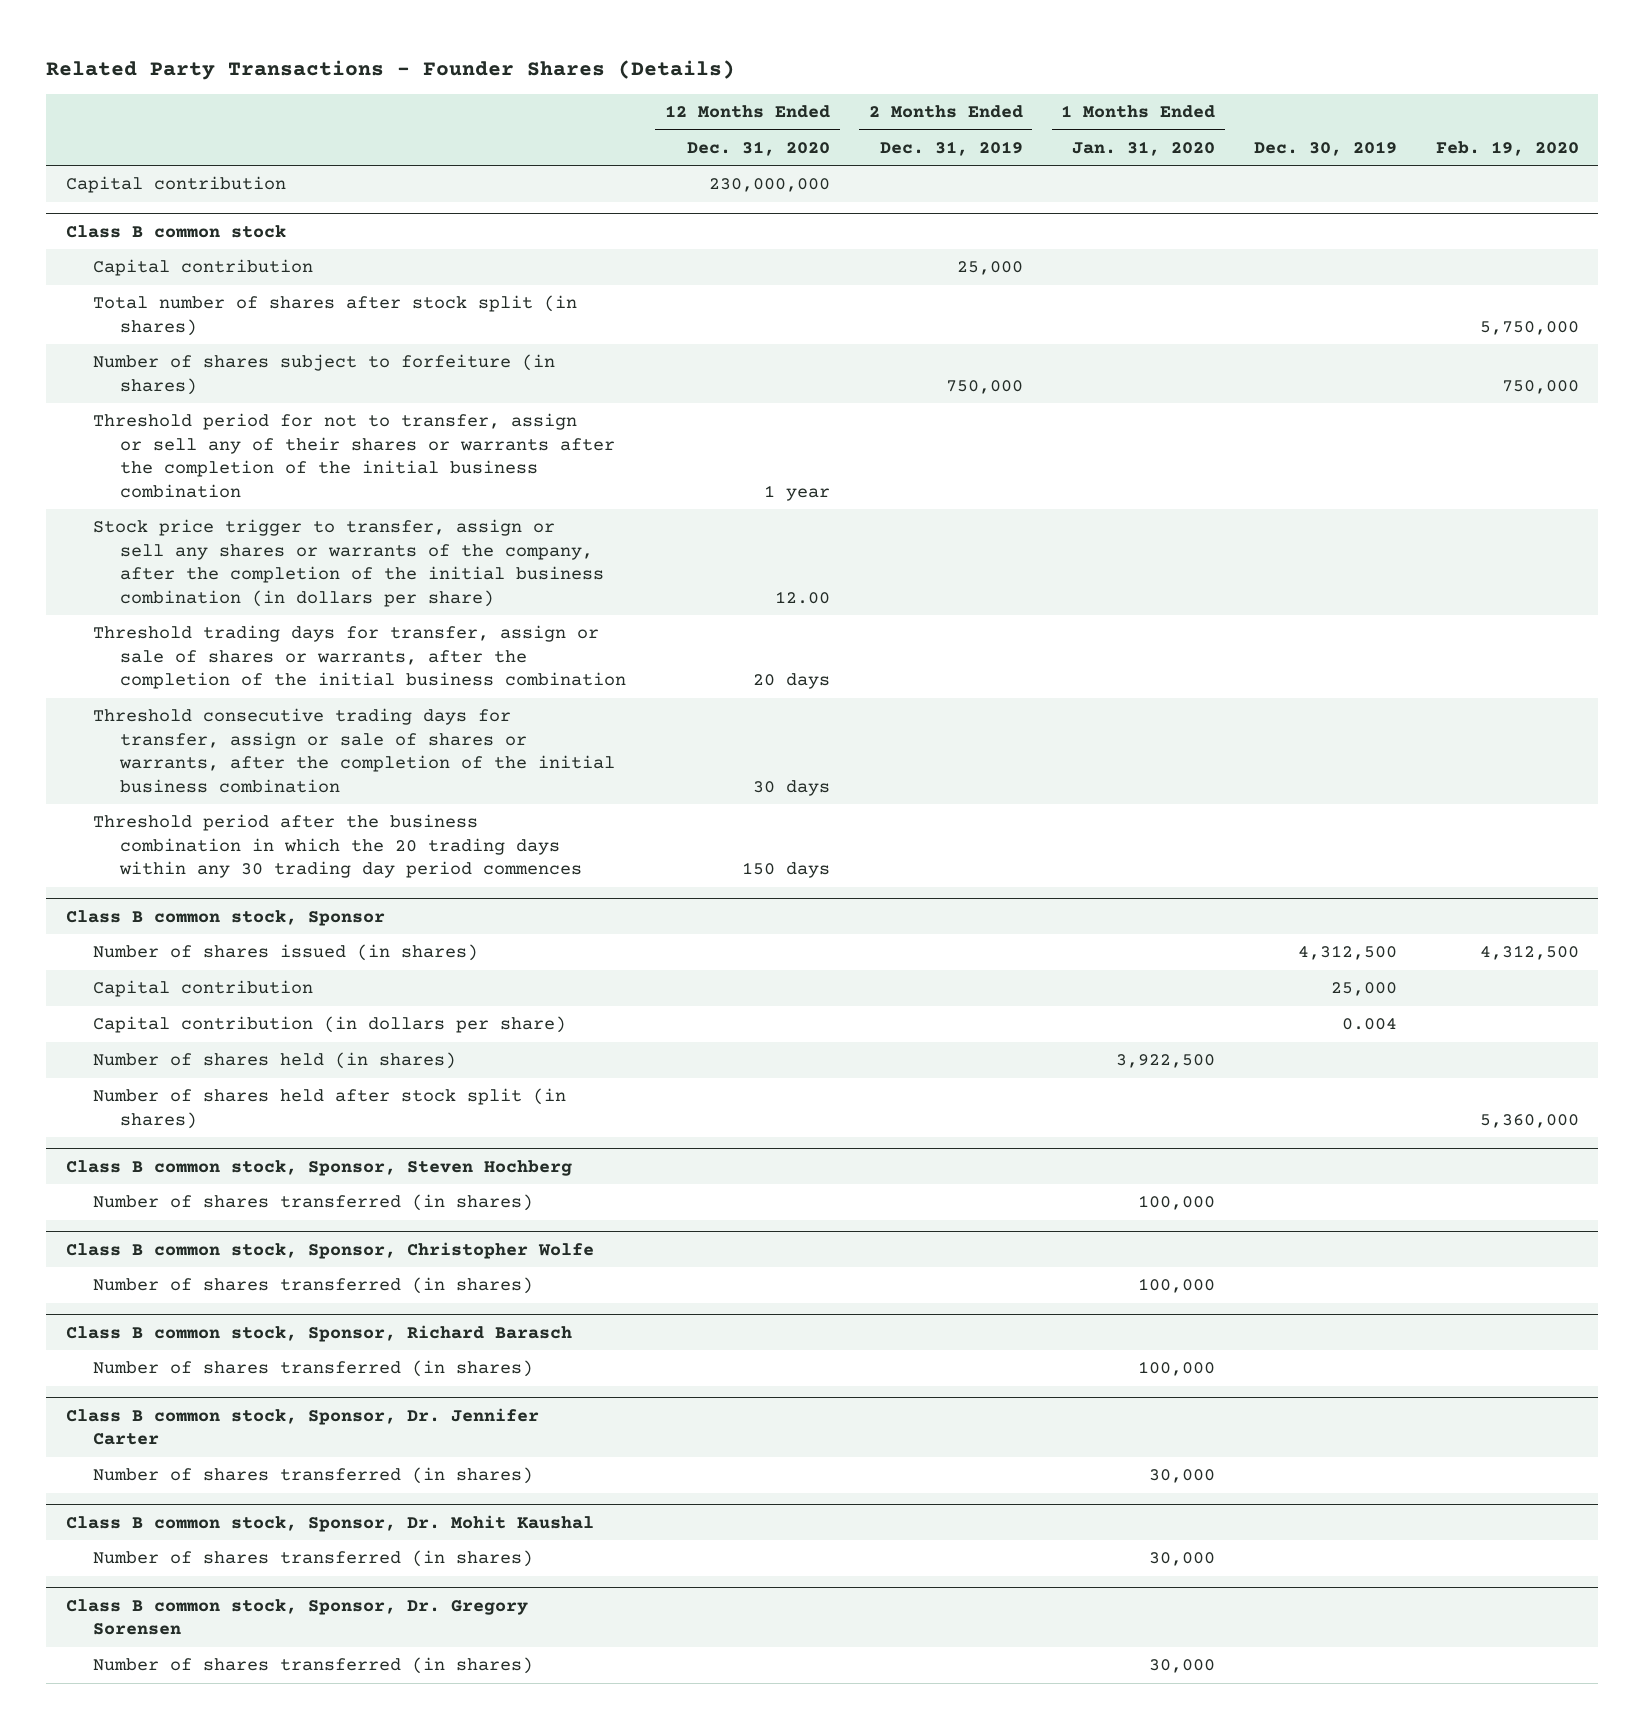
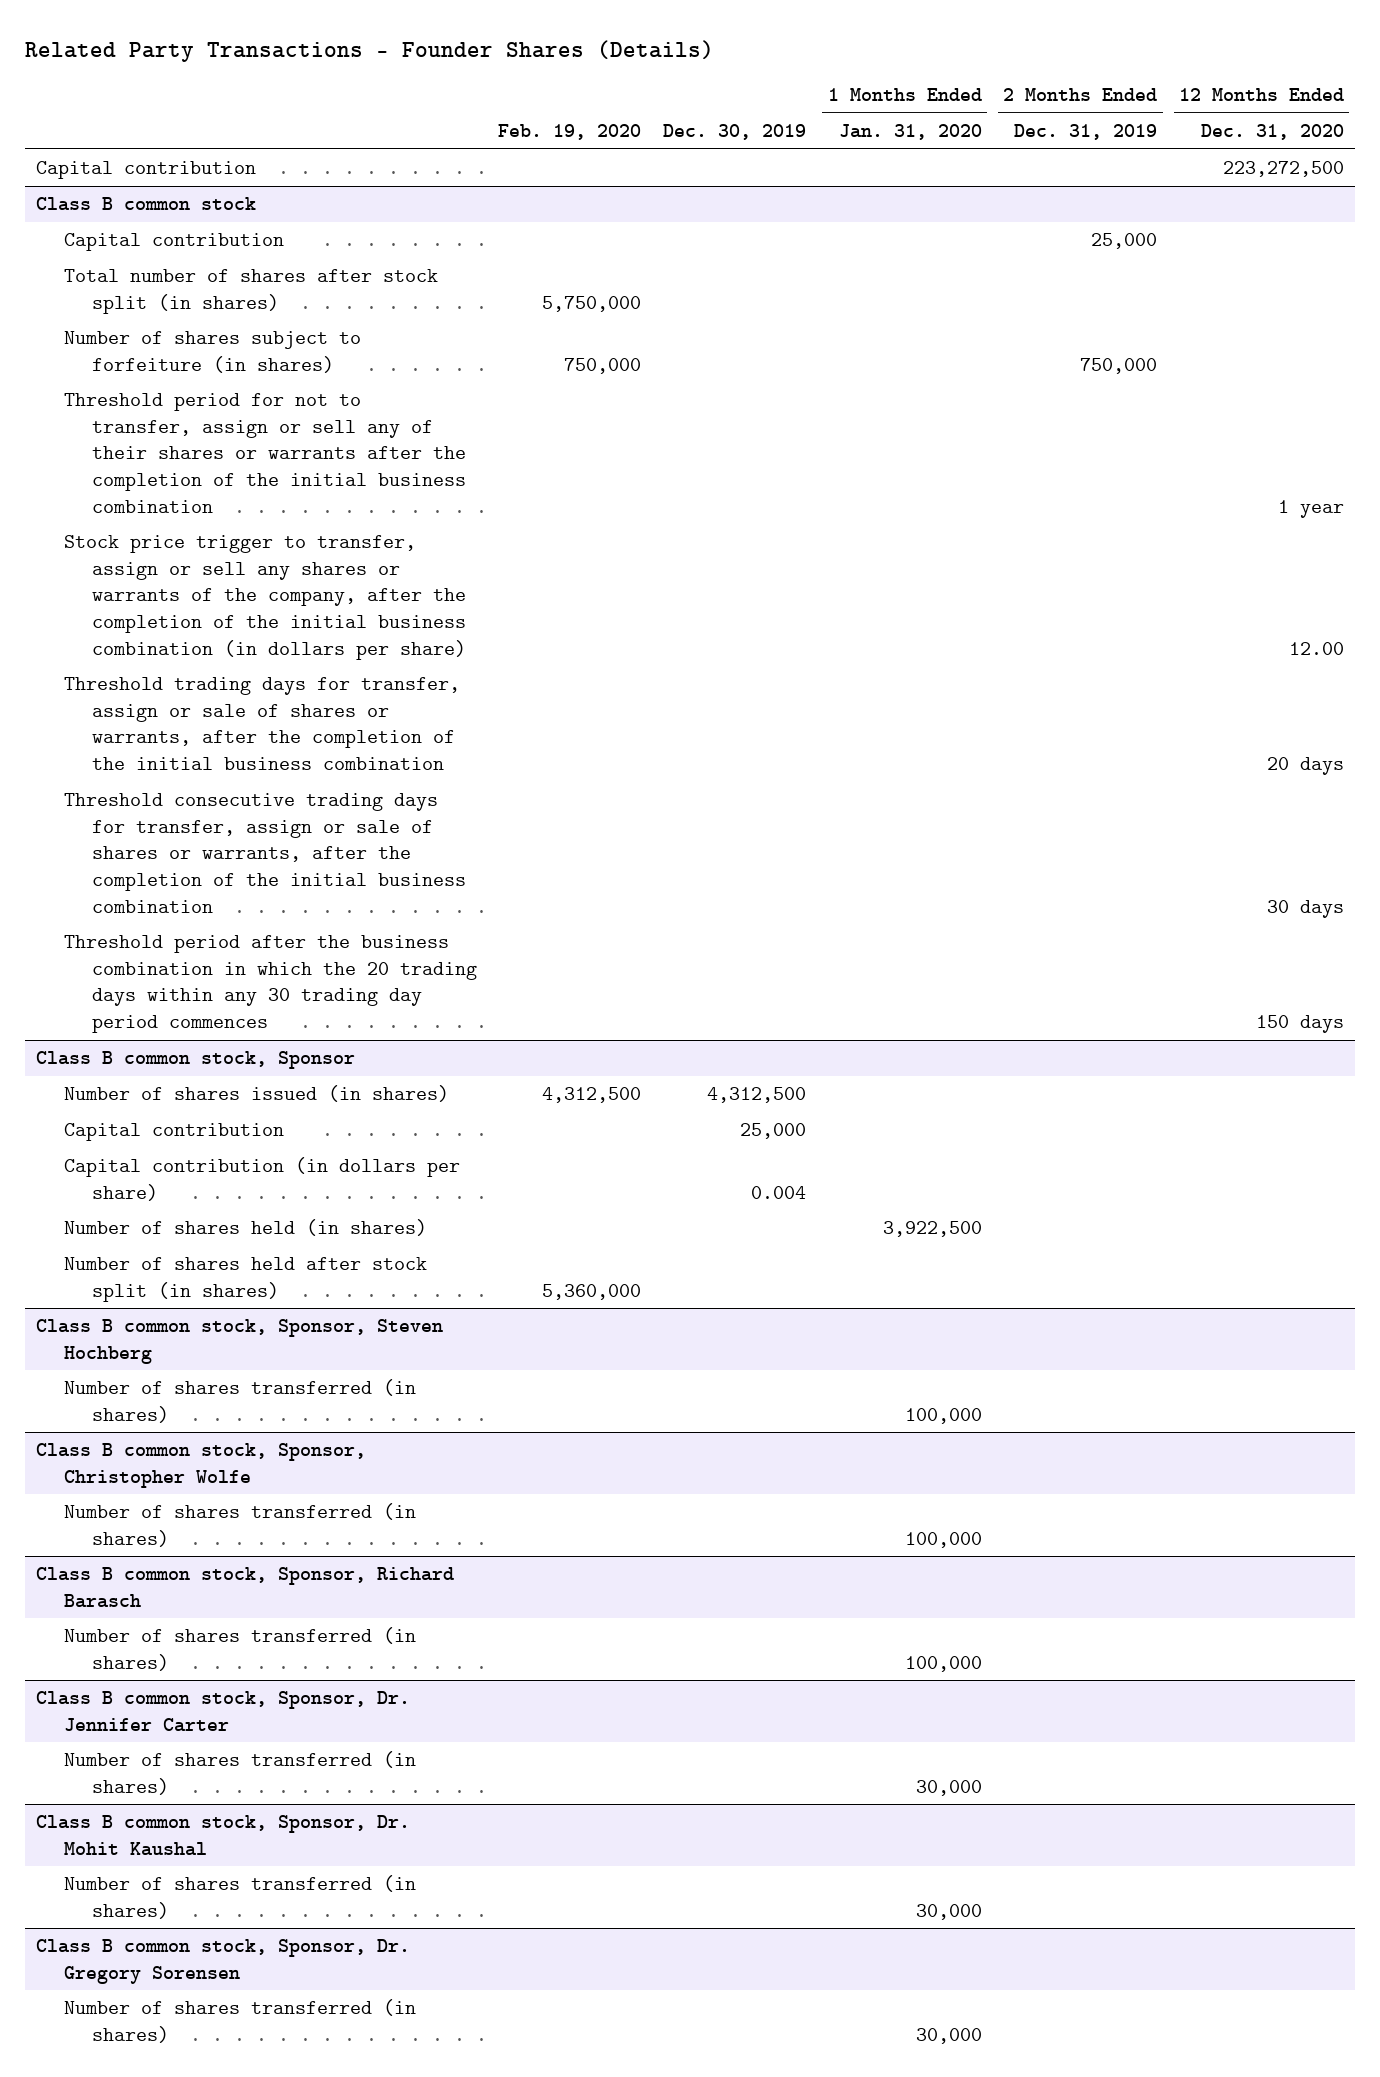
- | 12 Months Ended Dec. 31, 2020 | 2 Months Ended Dec. 31, 2019 | 1 Months Ended Jan. 31, 2020 | Dec. 30, 2019 | Feb. 19, 2020
+ | Feb. 19, 2020 | Dec. 30, 2019 | 1 Months Ended Jan. 31, 2020 | 2 Months Ended Dec. 31, 2019 | 12 Months Ended Dec. 31, 2020
- Capital contribution | 230,000,000 | | | |
+ Capital contribution | | | | | 223,272,500

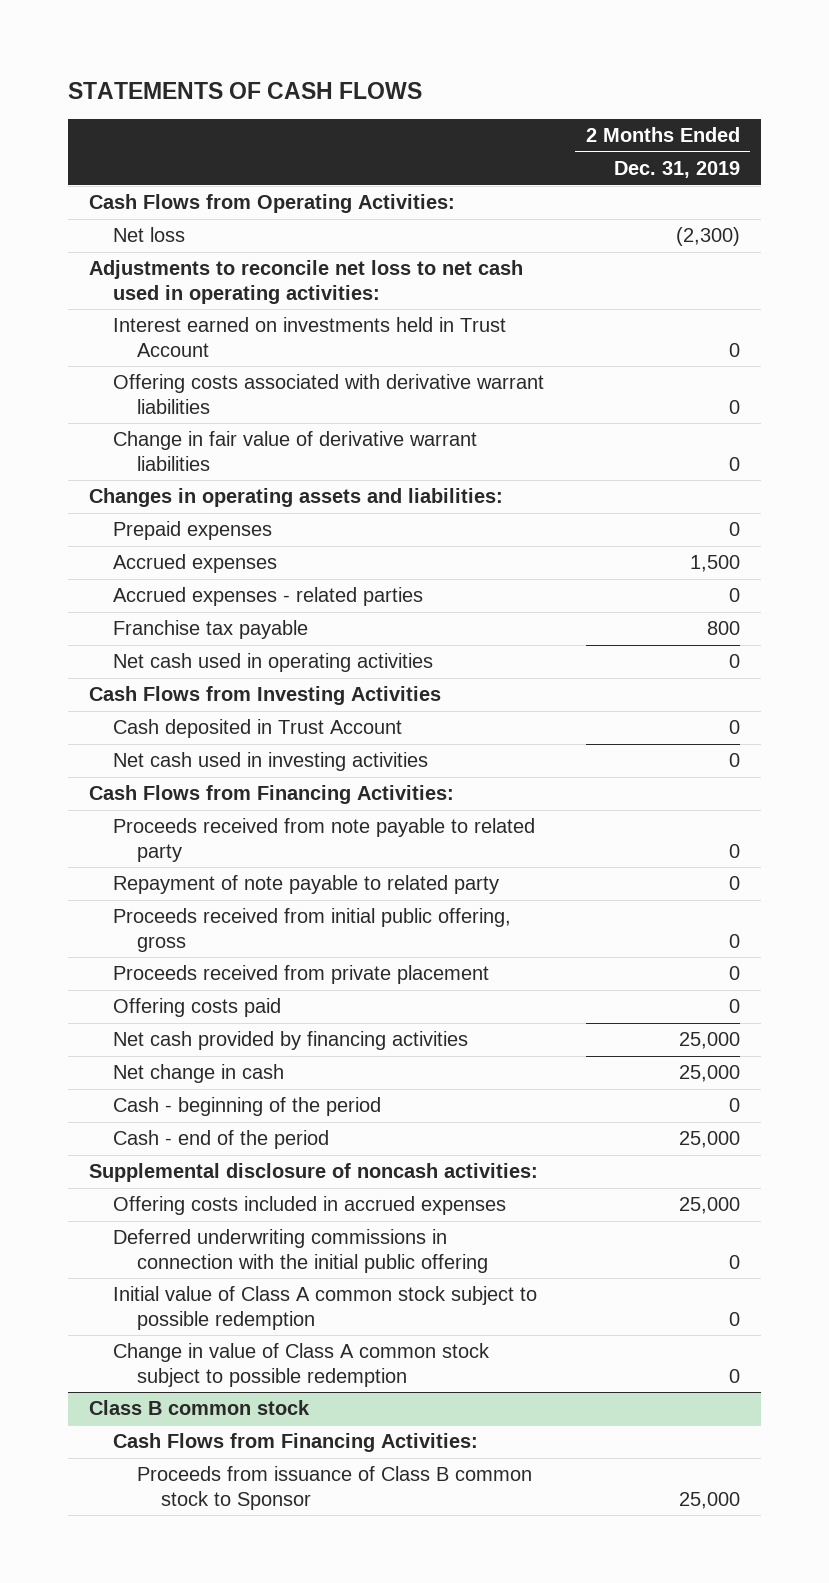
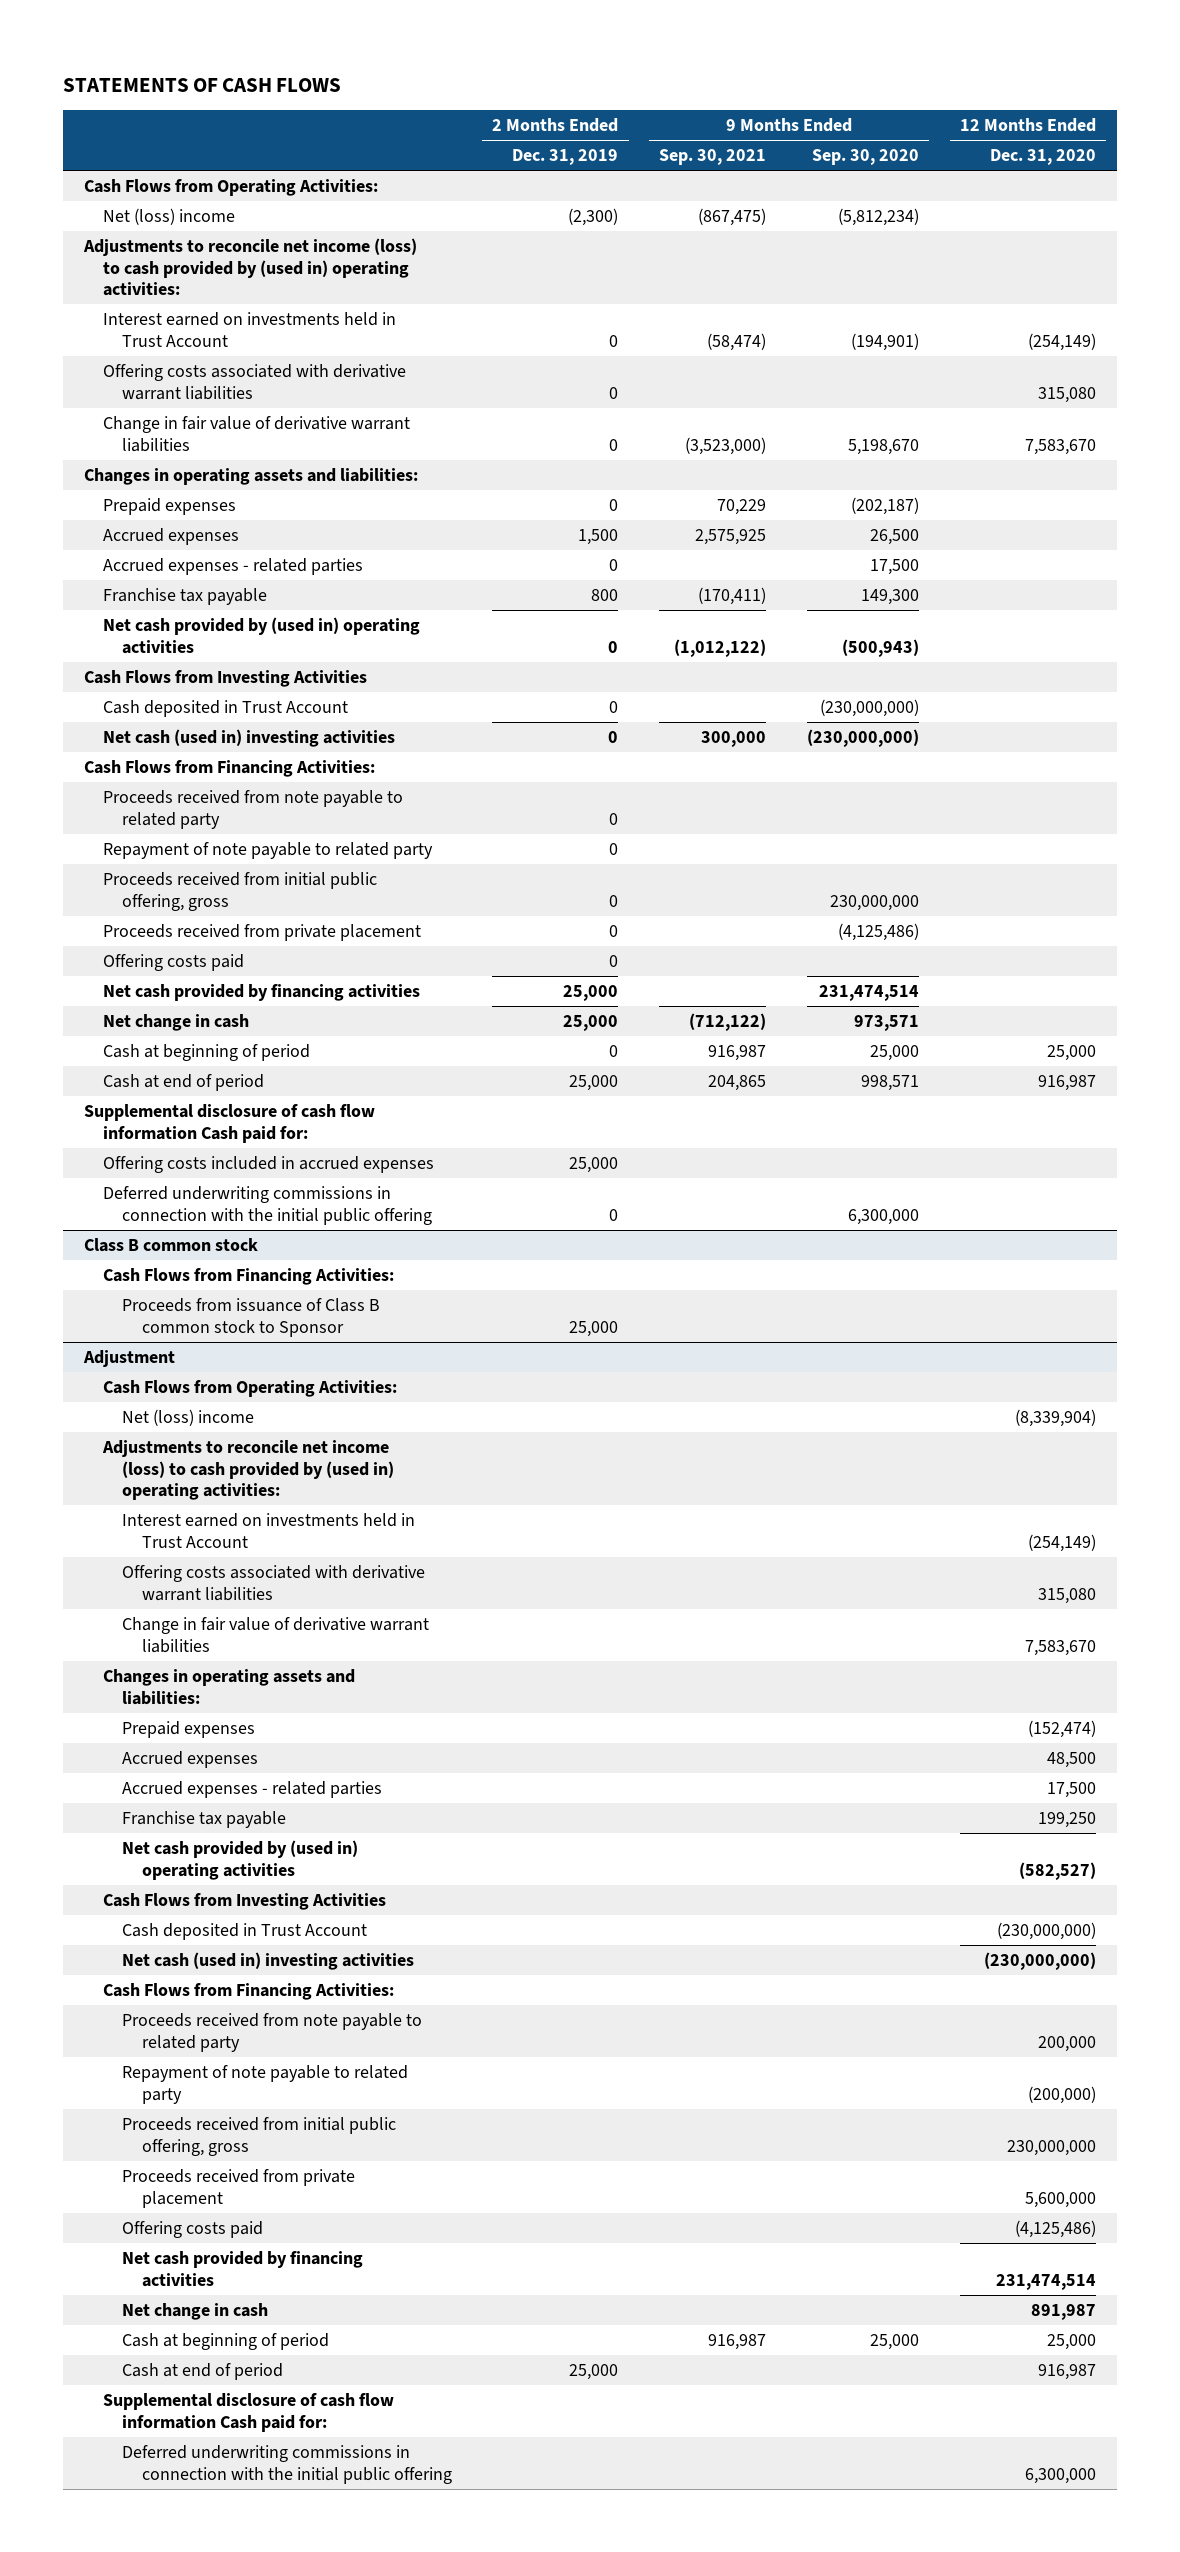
- | 2 Months Ended Dec. 31, 2019
+ | 2 Months Ended Dec. 31, 2019 | 9 Months Ended Sep. 30, 2021 | 9 Months Ended Sep. 30, 2020 | 12 Months Ended Dec. 31, 2020
- Net loss | (2,300)
- Adjustments to reconcile net loss to net cash used in operating activities:
+ Net (loss) income | (2,300) | (867,475) | (5,812,234) |
+ Adjustments to reconcile net income (loss) to cash provided by (used in) operating activities:
- Net cash used in operating activities | 0
+ Net cash provided by (used in) operating activities | 0 | (1,012,122) | (500,943) |
- Net cash used in investing activities | 0
+ Net cash (used in) investing activities | 0 | 300,000 | (230,000,000) |
- Cash - beginning of the period | 0
- Cash - end of the period | 25,000
- Supplemental disclosure of noncash activities:
+ Cash at beginning of period | 0 | 916,987 | 25,000 | 25,000
+ Cash at end of period | 25,000 | 204,865 | 998,571 | 916,987
+ Supplemental disclosure of cash flow information Cash paid for:
- Initial value of Class A common stock subject to possible redemption | 0
- Change in value of Class A common stock subject to possible redemption | 0
+ Adjustment
+ Cash Flows from Operating Activities:
+ Net (loss) income | | | | (8,339,904)
+ Adjustments to reconcile net income (loss) to cash provided by (used in) operating activities:
+ Interest earned on investments held in Trust Account | | | | (254,149)
+ Offering costs associated with derivative warrant liabilities | | | | 315,080
+ Change in fair value of derivative warrant liabilities | | | | 7,583,670
+ Changes in operating assets and liabilities:
+ Prepaid expenses | | | | (152,474)
+ Accrued expenses | | | | 48,500
+ Accrued expenses - related parties | | | | 17,500
+ Franchise tax payable | | | | 199,250
+ Net cash provided by (used in) operating activities | | | | (582,527)
+ Cash Flows from Investing Activities
+ Cash deposited in Trust Account | | | | (230,000,000)
+ Net cash (used in) investing activities | | | | (230,000,000)
+ Cash Flows from Financing Activities:
+ Proceeds received from note payable to related party | | | | 200,000
+ Repayment of note payable to related party | | | | (200,000)
+ Proceeds received from initial public offering, gross | | | | 230,000,000
+ Proceeds received from private placement | | | | 5,600,000
+ Offering costs paid | | | | (4,125,486)
+ Net cash provided by financing activities | | | | 231,474,514
+ Net change in cash | | | | 891,987
+ Cash at beginning of period | | 916,987 | 25,000 | 25,000
+ Cash at end of period | 25,000 | | | 916,987
+ Supplemental disclosure of cash flow information Cash paid for:
+ Deferred underwriting commissions in connection with the initial public offering | | | | 6,300,000

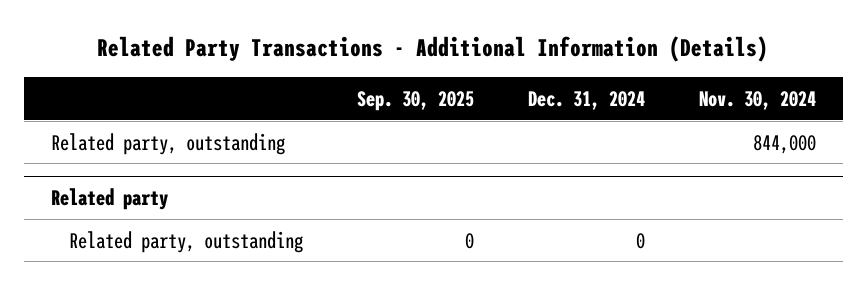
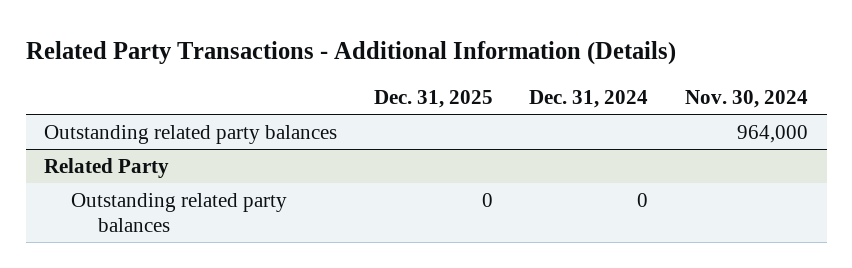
- | Sep. 30, 2025 | Dec. 31, 2024 | Nov. 30, 2024
+ | Dec. 31, 2025 | Dec. 31, 2024 | Nov. 30, 2024
- Related party, outstanding | | | 844,000
- Related party
- Related party, outstanding | 0 | 0 |
+ Outstanding related party balances | | | 964,000
+ Related Party
+ Outstanding related party balances | 0 | 0 |

